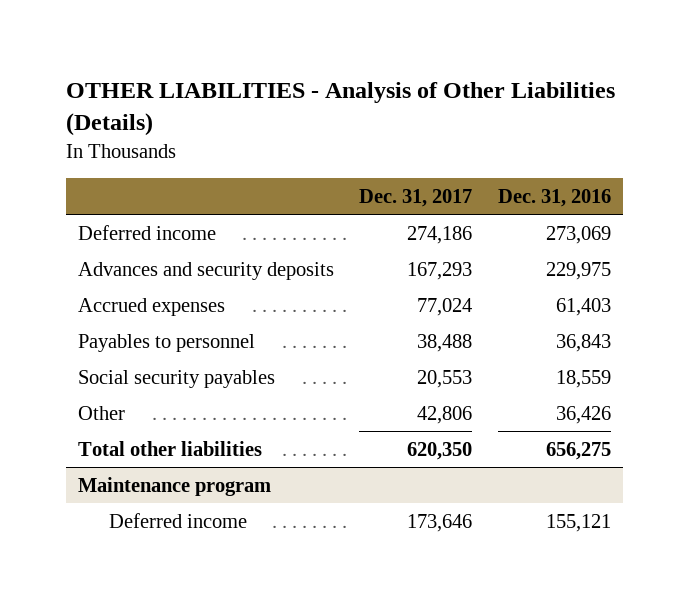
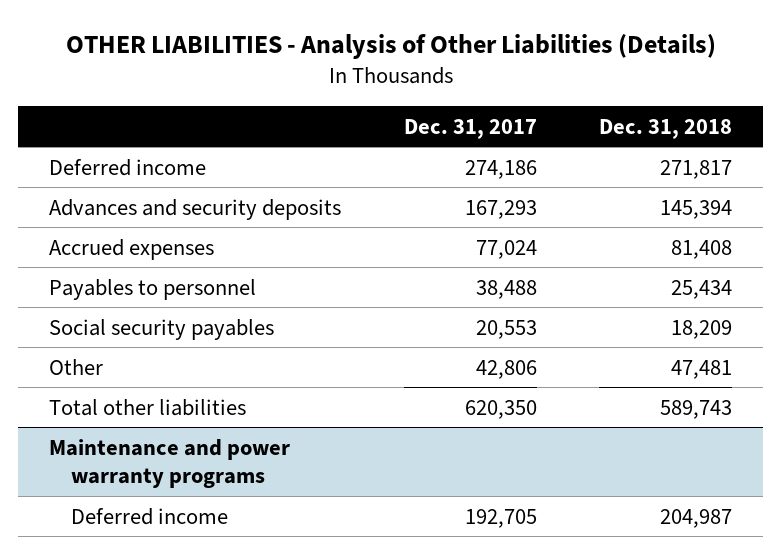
- | Dec. 31, 2017 | Dec. 31, 2016
+ | Dec. 31, 2017 | Dec. 31, 2018
- Maintenance program
- Deferred income | 173,646 | 155,121
+ Maintenance and power warranty programs
+ Deferred income | 192,705 | 204,987

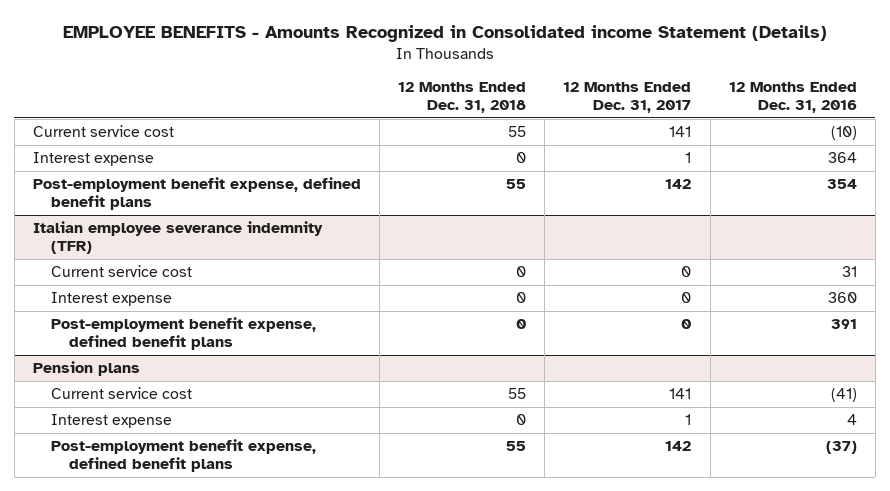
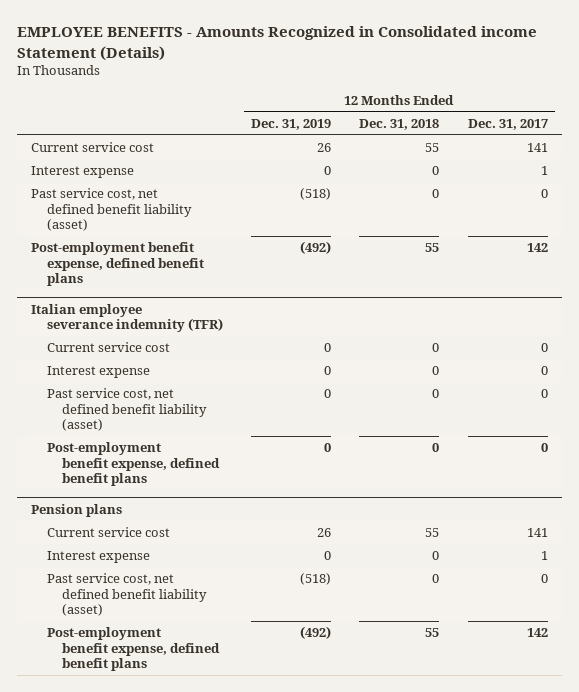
- | 12 Months Ended Dec. 31, 2018 | 12 Months Ended Dec. 31, 2017 | 12 Months Ended Dec. 31, 2016
+ | 12 Months Ended Dec. 31, 2019 | 12 Months Ended Dec. 31, 2018 | 12 Months Ended Dec. 31, 2017
+ Past service cost, net defined benefit liability (asset) | (518) | 0 | 0
@ Italian employee severance indemnity (TFR)
+ Past service cost, net defined benefit liability (asset) | 0 | 0 | 0
@ Pension plans
+ Past service cost, net defined benefit liability (asset) | (518) | 0 | 0

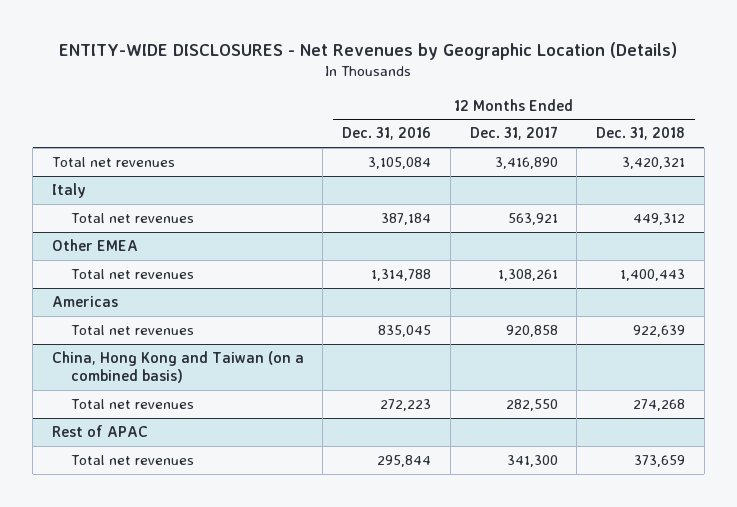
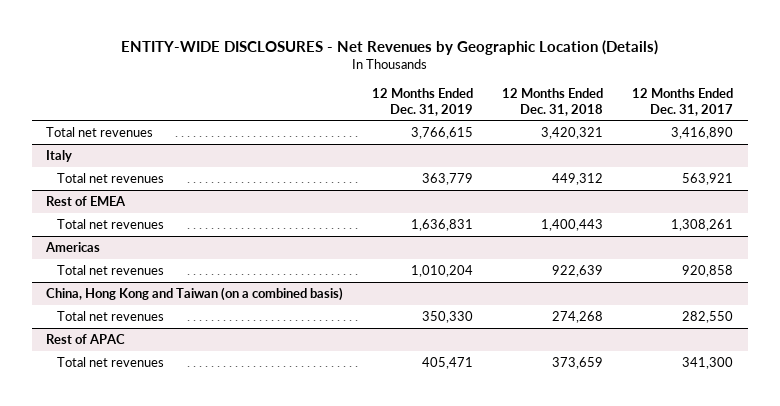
- | 12 Months Ended Dec. 31, 2016 | 12 Months Ended Dec. 31, 2017 | 12 Months Ended Dec. 31, 2018
+ | 12 Months Ended Dec. 31, 2019 | 12 Months Ended Dec. 31, 2018 | 12 Months Ended Dec. 31, 2017
- Other EMEA
+ Rest of EMEA

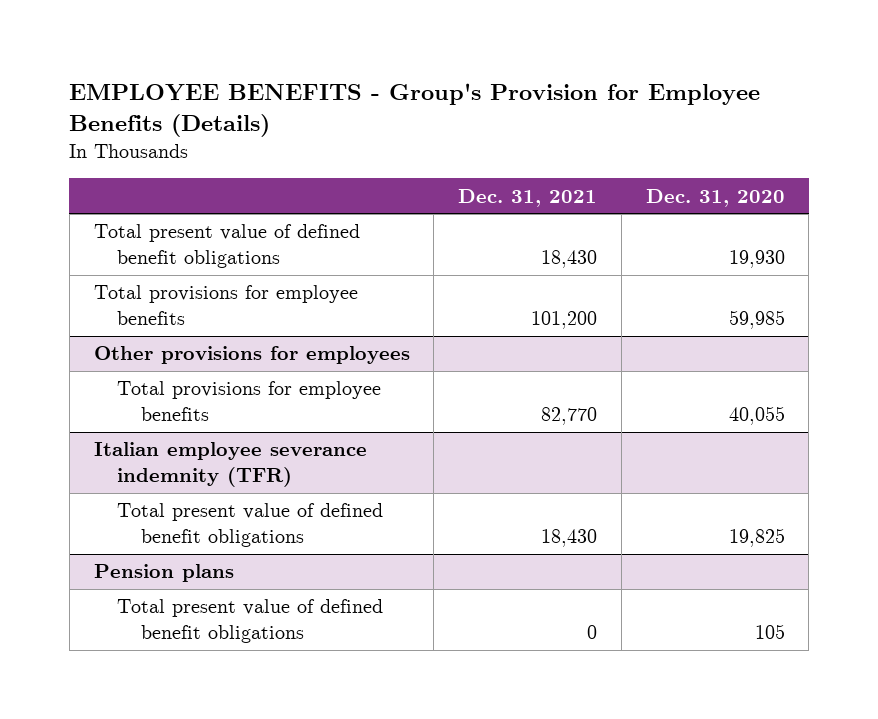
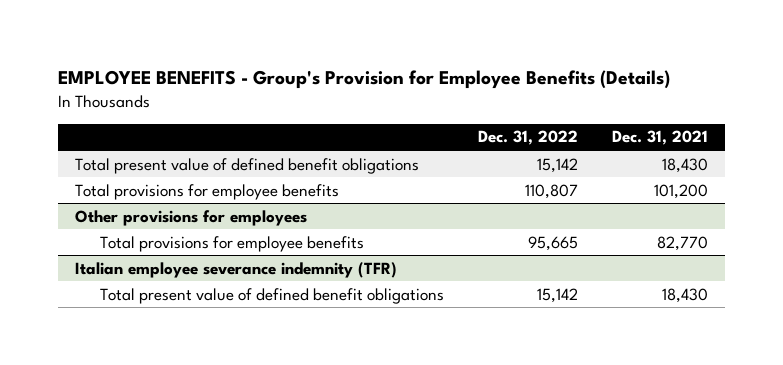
- | Dec. 31, 2021 | Dec. 31, 2020
+ | Dec. 31, 2022 | Dec. 31, 2021
- Pension plans
- Total present value of defined benefit obligations | 0 | 105

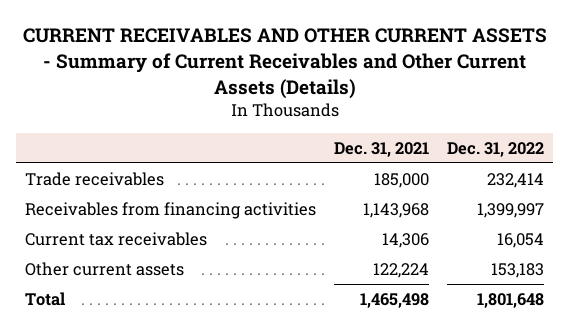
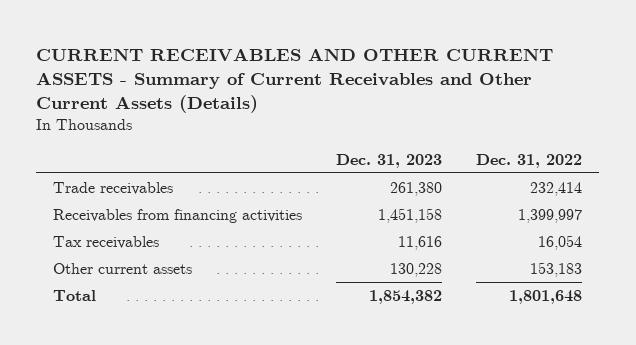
- | Dec. 31, 2021 | Dec. 31, 2022
+ | Dec. 31, 2023 | Dec. 31, 2022
- Current tax receivables | 14,306 | 16,054
+ Tax receivables | 11,616 | 16,054

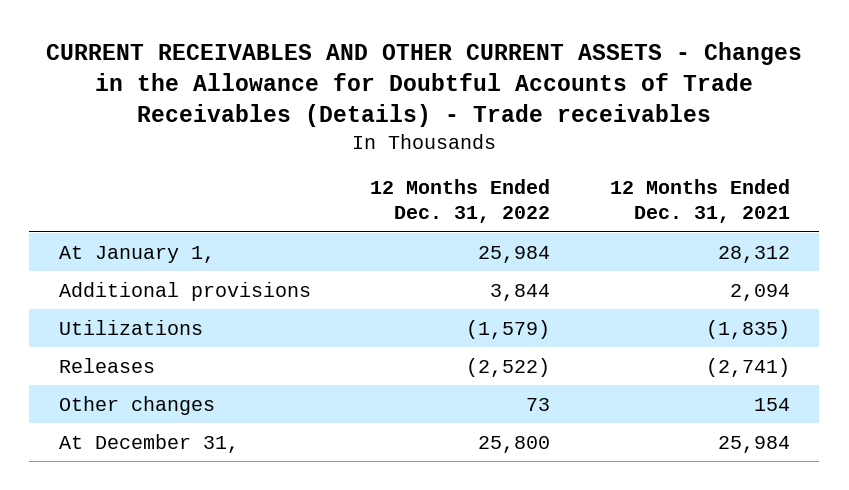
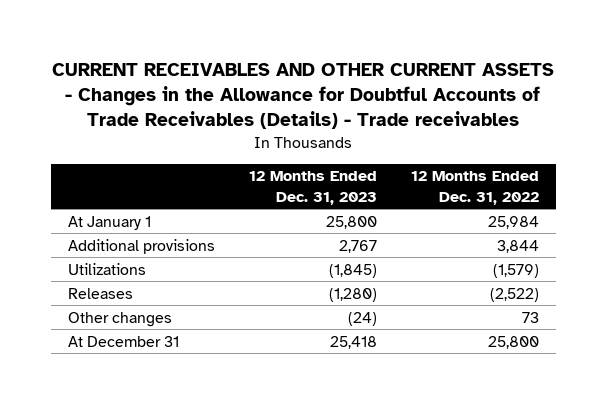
- | 12 Months Ended Dec. 31, 2022 | 12 Months Ended Dec. 31, 2021
+ | 12 Months Ended Dec. 31, 2023 | 12 Months Ended Dec. 31, 2022
- At January 1, | 25,984 | 28,312
+ At January 1 | 25,800 | 25,984
- At December 31, | 25,800 | 25,984
+ At December 31 | 25,418 | 25,800

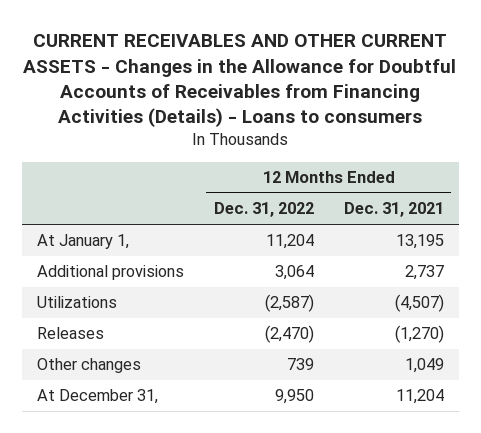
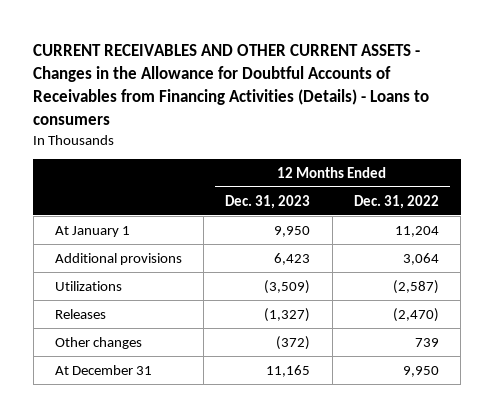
- | 12 Months Ended Dec. 31, 2022 | 12 Months Ended Dec. 31, 2021
+ | 12 Months Ended Dec. 31, 2023 | 12 Months Ended Dec. 31, 2022
- At January 1, | 11,204 | 13,195
+ At January 1 | 9,950 | 11,204
- At December 31, | 9,950 | 11,204
+ At December 31 | 11,165 | 9,950

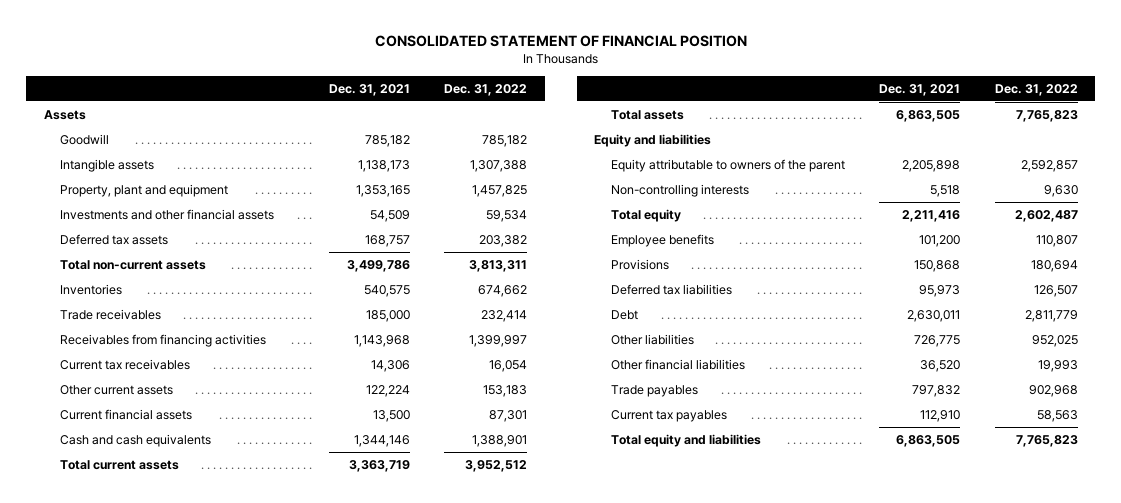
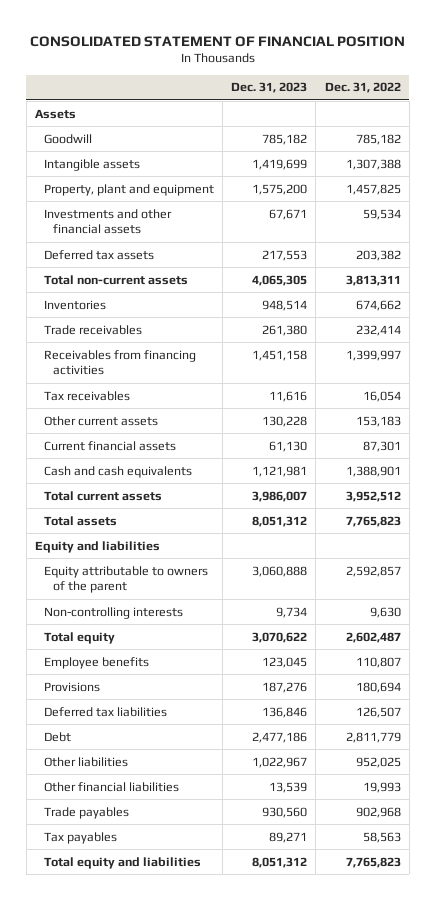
- | Dec. 31, 2021 | Dec. 31, 2022
+ | Dec. 31, 2023 | Dec. 31, 2022
- Current tax receivables | 14,306 | 16,054
+ Tax receivables | 11,616 | 16,054
- Current tax payables | 112,910 | 58,563
+ Tax payables | 89,271 | 58,563

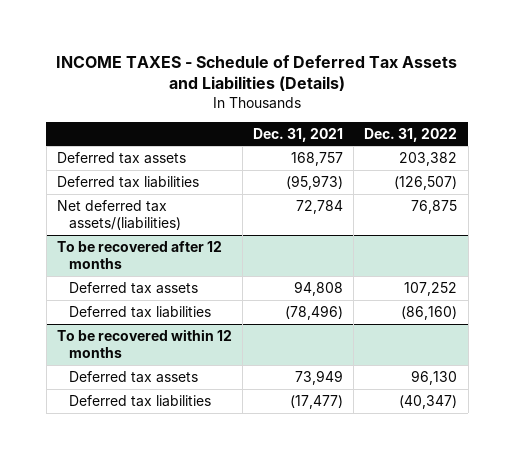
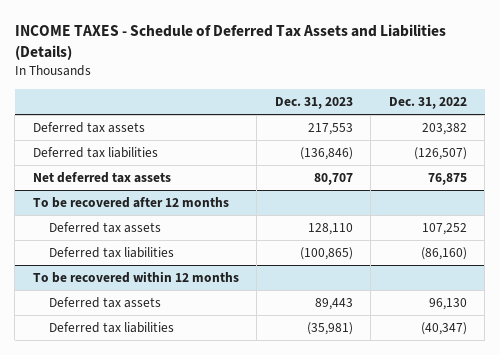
- | Dec. 31, 2021 | Dec. 31, 2022
+ | Dec. 31, 2023 | Dec. 31, 2022
- Net deferred tax assets/(liabilities) | 72,784 | 76,875
+ Net deferred tax assets | 80,707 | 76,875

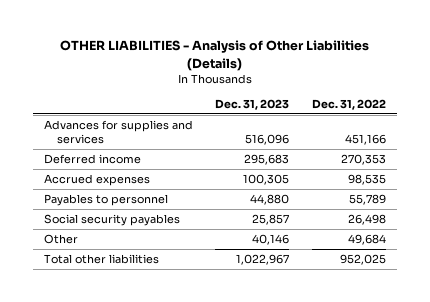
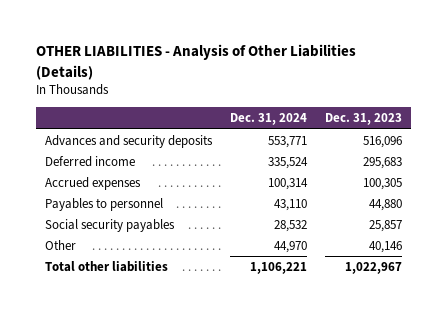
- | Dec. 31, 2023 | Dec. 31, 2022
+ | Dec. 31, 2024 | Dec. 31, 2023
- Advances for supplies and services | 516,096 | 451,166
+ Advances and security deposits | 553,771 | 516,096

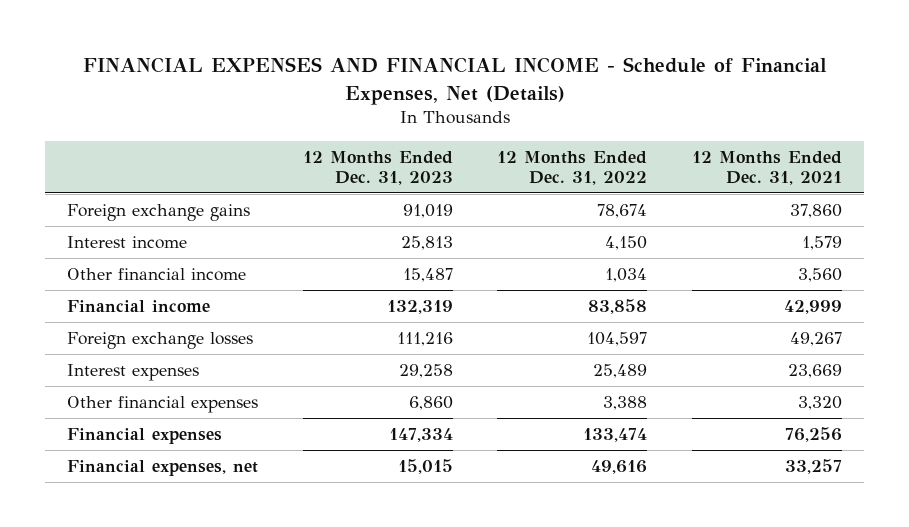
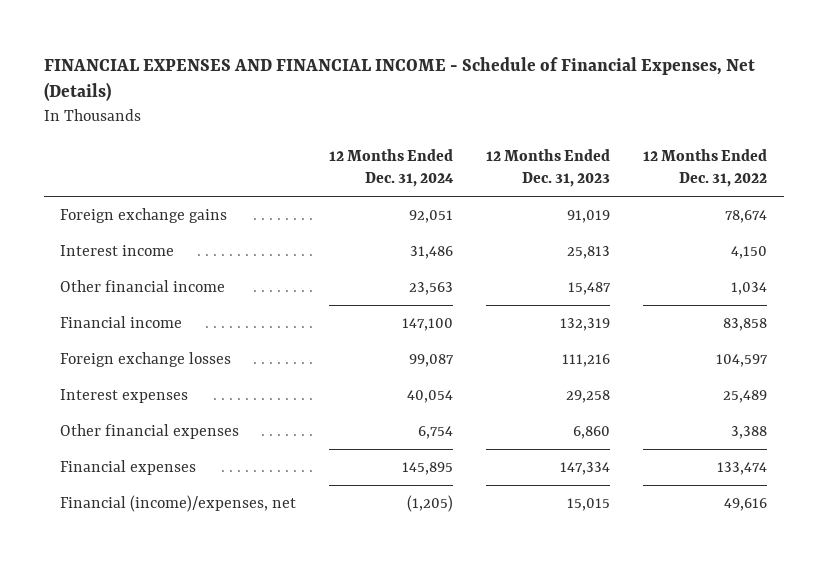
- | 12 Months Ended Dec. 31, 2023 | 12 Months Ended Dec. 31, 2022 | 12 Months Ended Dec. 31, 2021
+ | 12 Months Ended Dec. 31, 2024 | 12 Months Ended Dec. 31, 2023 | 12 Months Ended Dec. 31, 2022
- Financial expenses, net | 15,015 | 49,616 | 33,257
+ Financial (income)/expenses, net | (1,205) | 15,015 | 49,616

